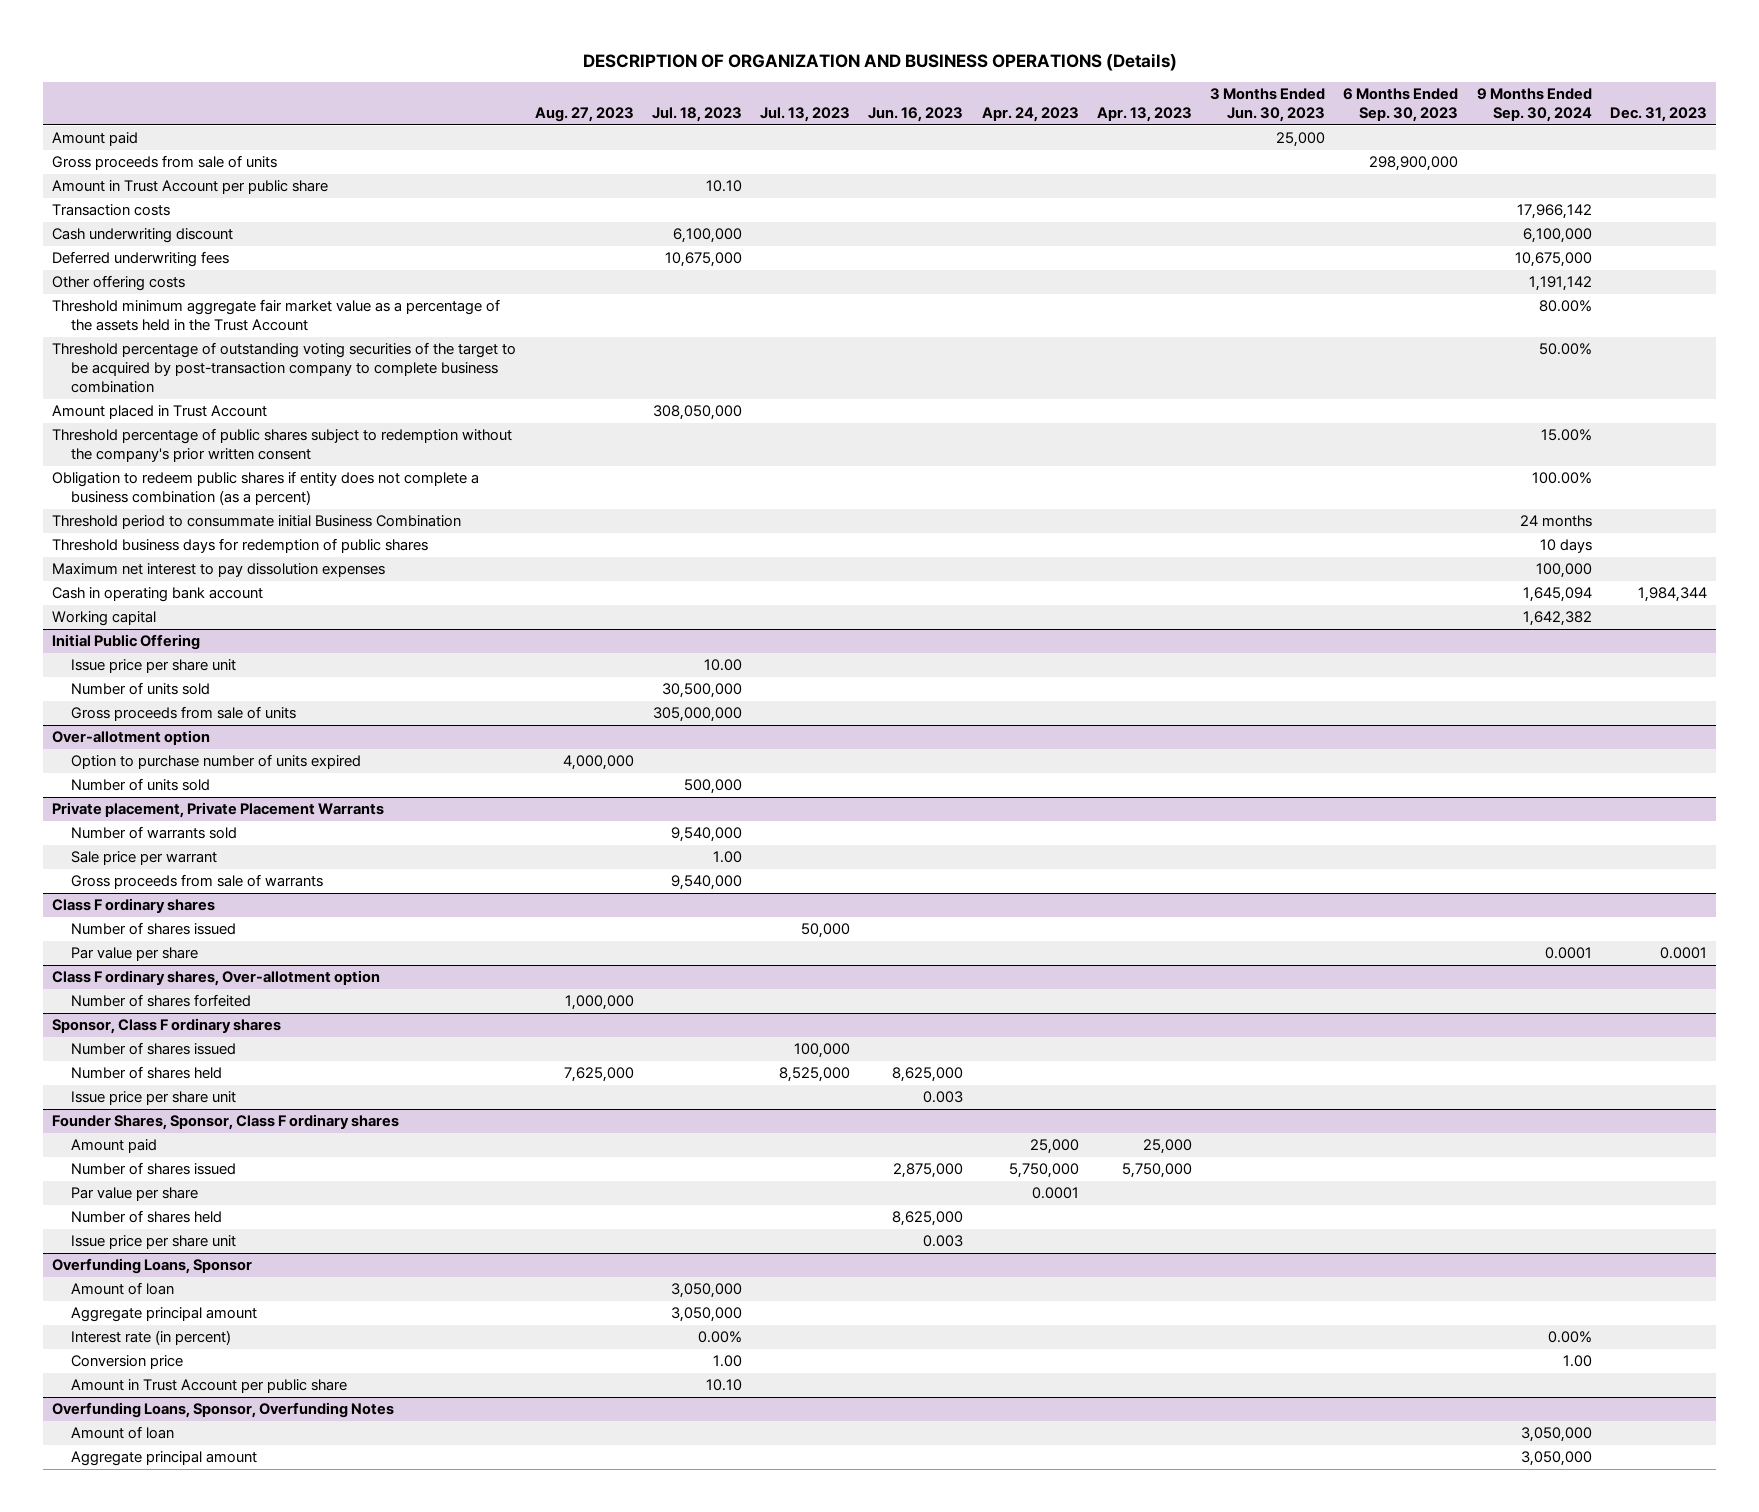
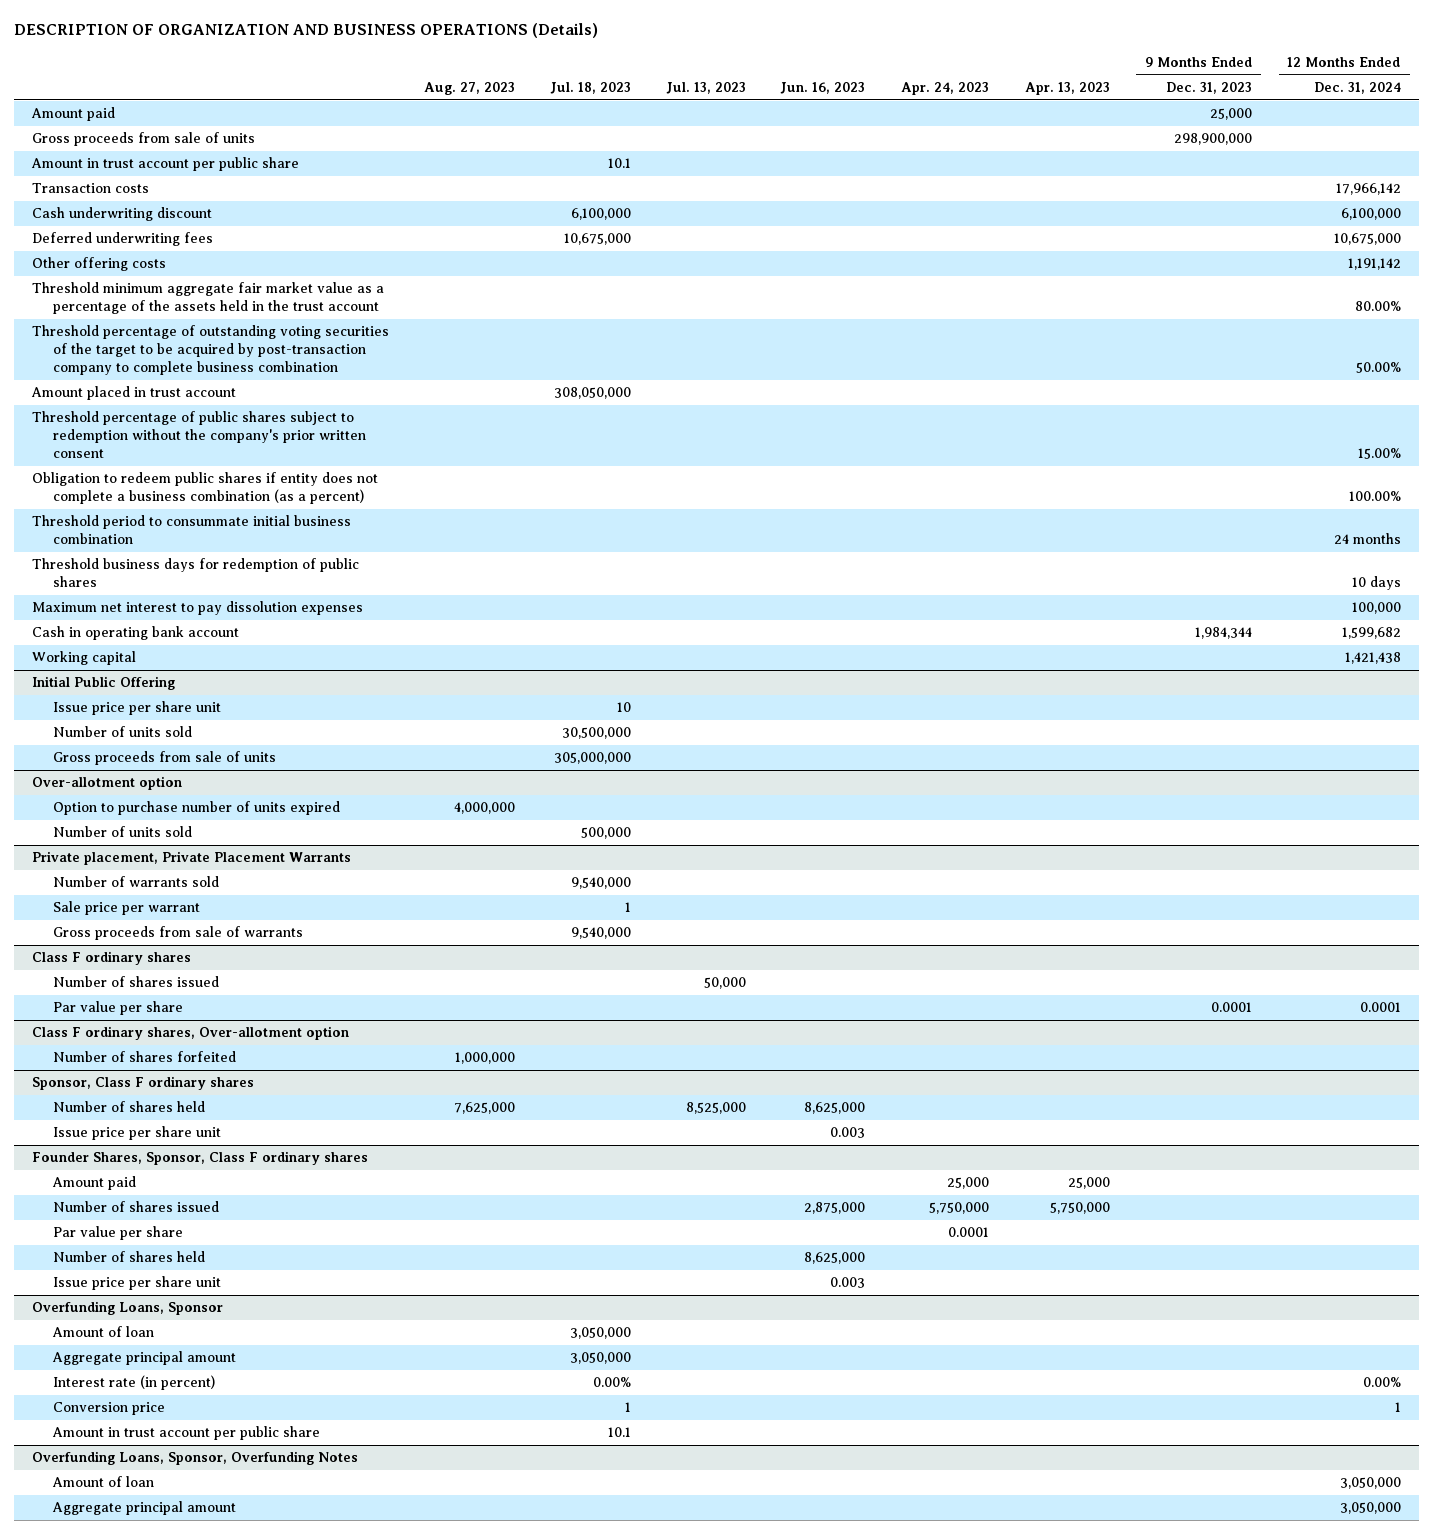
- | Aug. 27, 2023 | Jul. 18, 2023 | Jul. 13, 2023 | Jun. 16, 2023 | Apr. 24, 2023 | Apr. 13, 2023 | 3 Months Ended Jun. 30, 2023 | 6 Months Ended Sep. 30, 2023 | 9 Months Ended Sep. 30, 2024 | Dec. 31, 2023
+ | Aug. 27, 2023 | Jul. 18, 2023 | Jul. 13, 2023 | Jun. 16, 2023 | Apr. 24, 2023 | Apr. 13, 2023 | 9 Months Ended Dec. 31, 2023 | 12 Months Ended Dec. 31, 2024
- Amount in Trust Account per public share | | 10.10 | | | | | | | |
+ Amount in trust account per public share | | 10.1 | | | | | |
- Threshold minimum aggregate fair market value as a percentage of the assets held in the Trust Account | | | | | | | | | 80.00% |
+ Threshold minimum aggregate fair market value as a percentage of the assets held in the trust account | | | | | | | | 80.00%
- Amount placed in Trust Account | | 308,050,000 | | | | | | | |
+ Amount placed in trust account | | 308,050,000 | | | | | |
- Threshold period to consummate initial Business Combination | | | | | | | | | 24 months |
+ Threshold period to consummate initial business combination | | | | | | | | 24 months
@ Initial Public Offering
- Issue price per share unit | | 10.00 | | | | | | | |
+ Issue price per share unit | | 10 | | | | | |
@ Private placement, Private Placement Warrants
- Sale price per warrant | | 1.00 | | | | | | | |
+ Sale price per warrant | | 1 | | | | | |
@ Sponsor, Class F ordinary shares
- Number of shares issued | | | 100,000 | | | | | | |
@ Overfunding Loans, Sponsor
- Conversion price | | 1.00 | | | | | | | 1.00 |
- Amount in Trust Account per public share | | 10.10 | | | | | | | |
+ Conversion price | | 1 | | | | | | 1
+ Amount in trust account per public share | | 10.1 | | | | | |

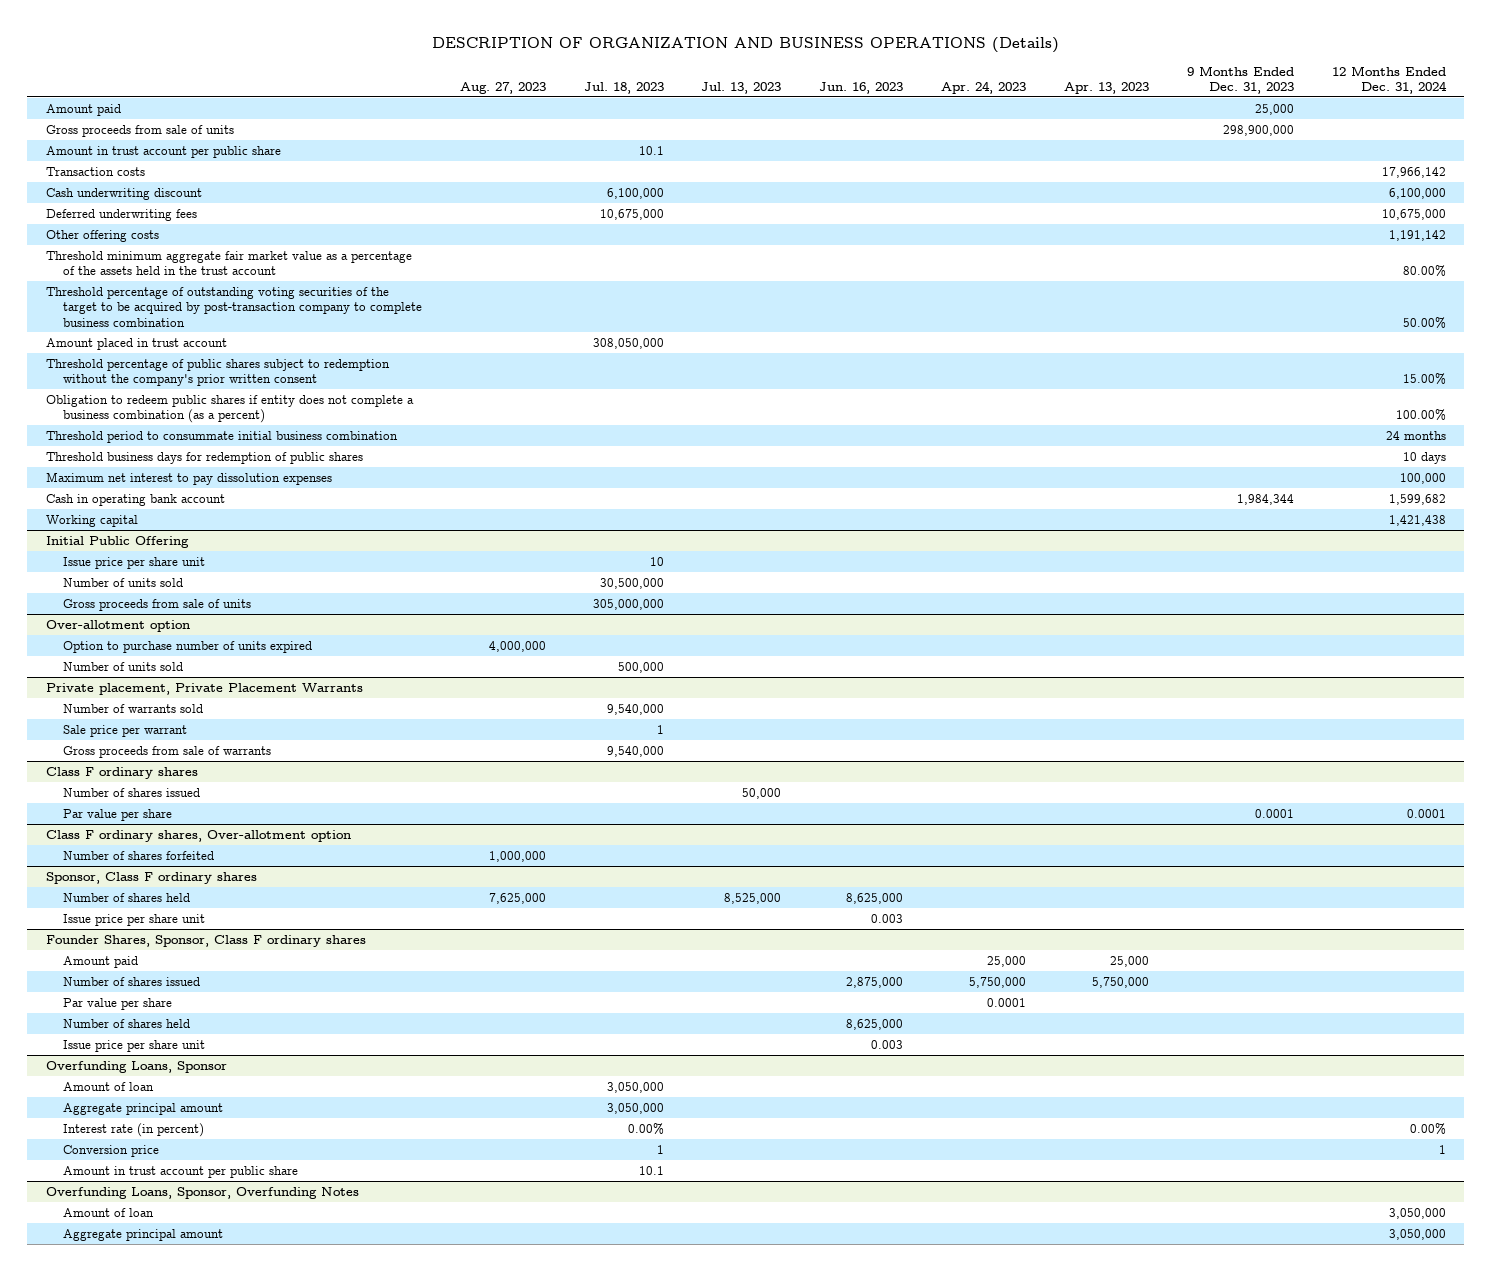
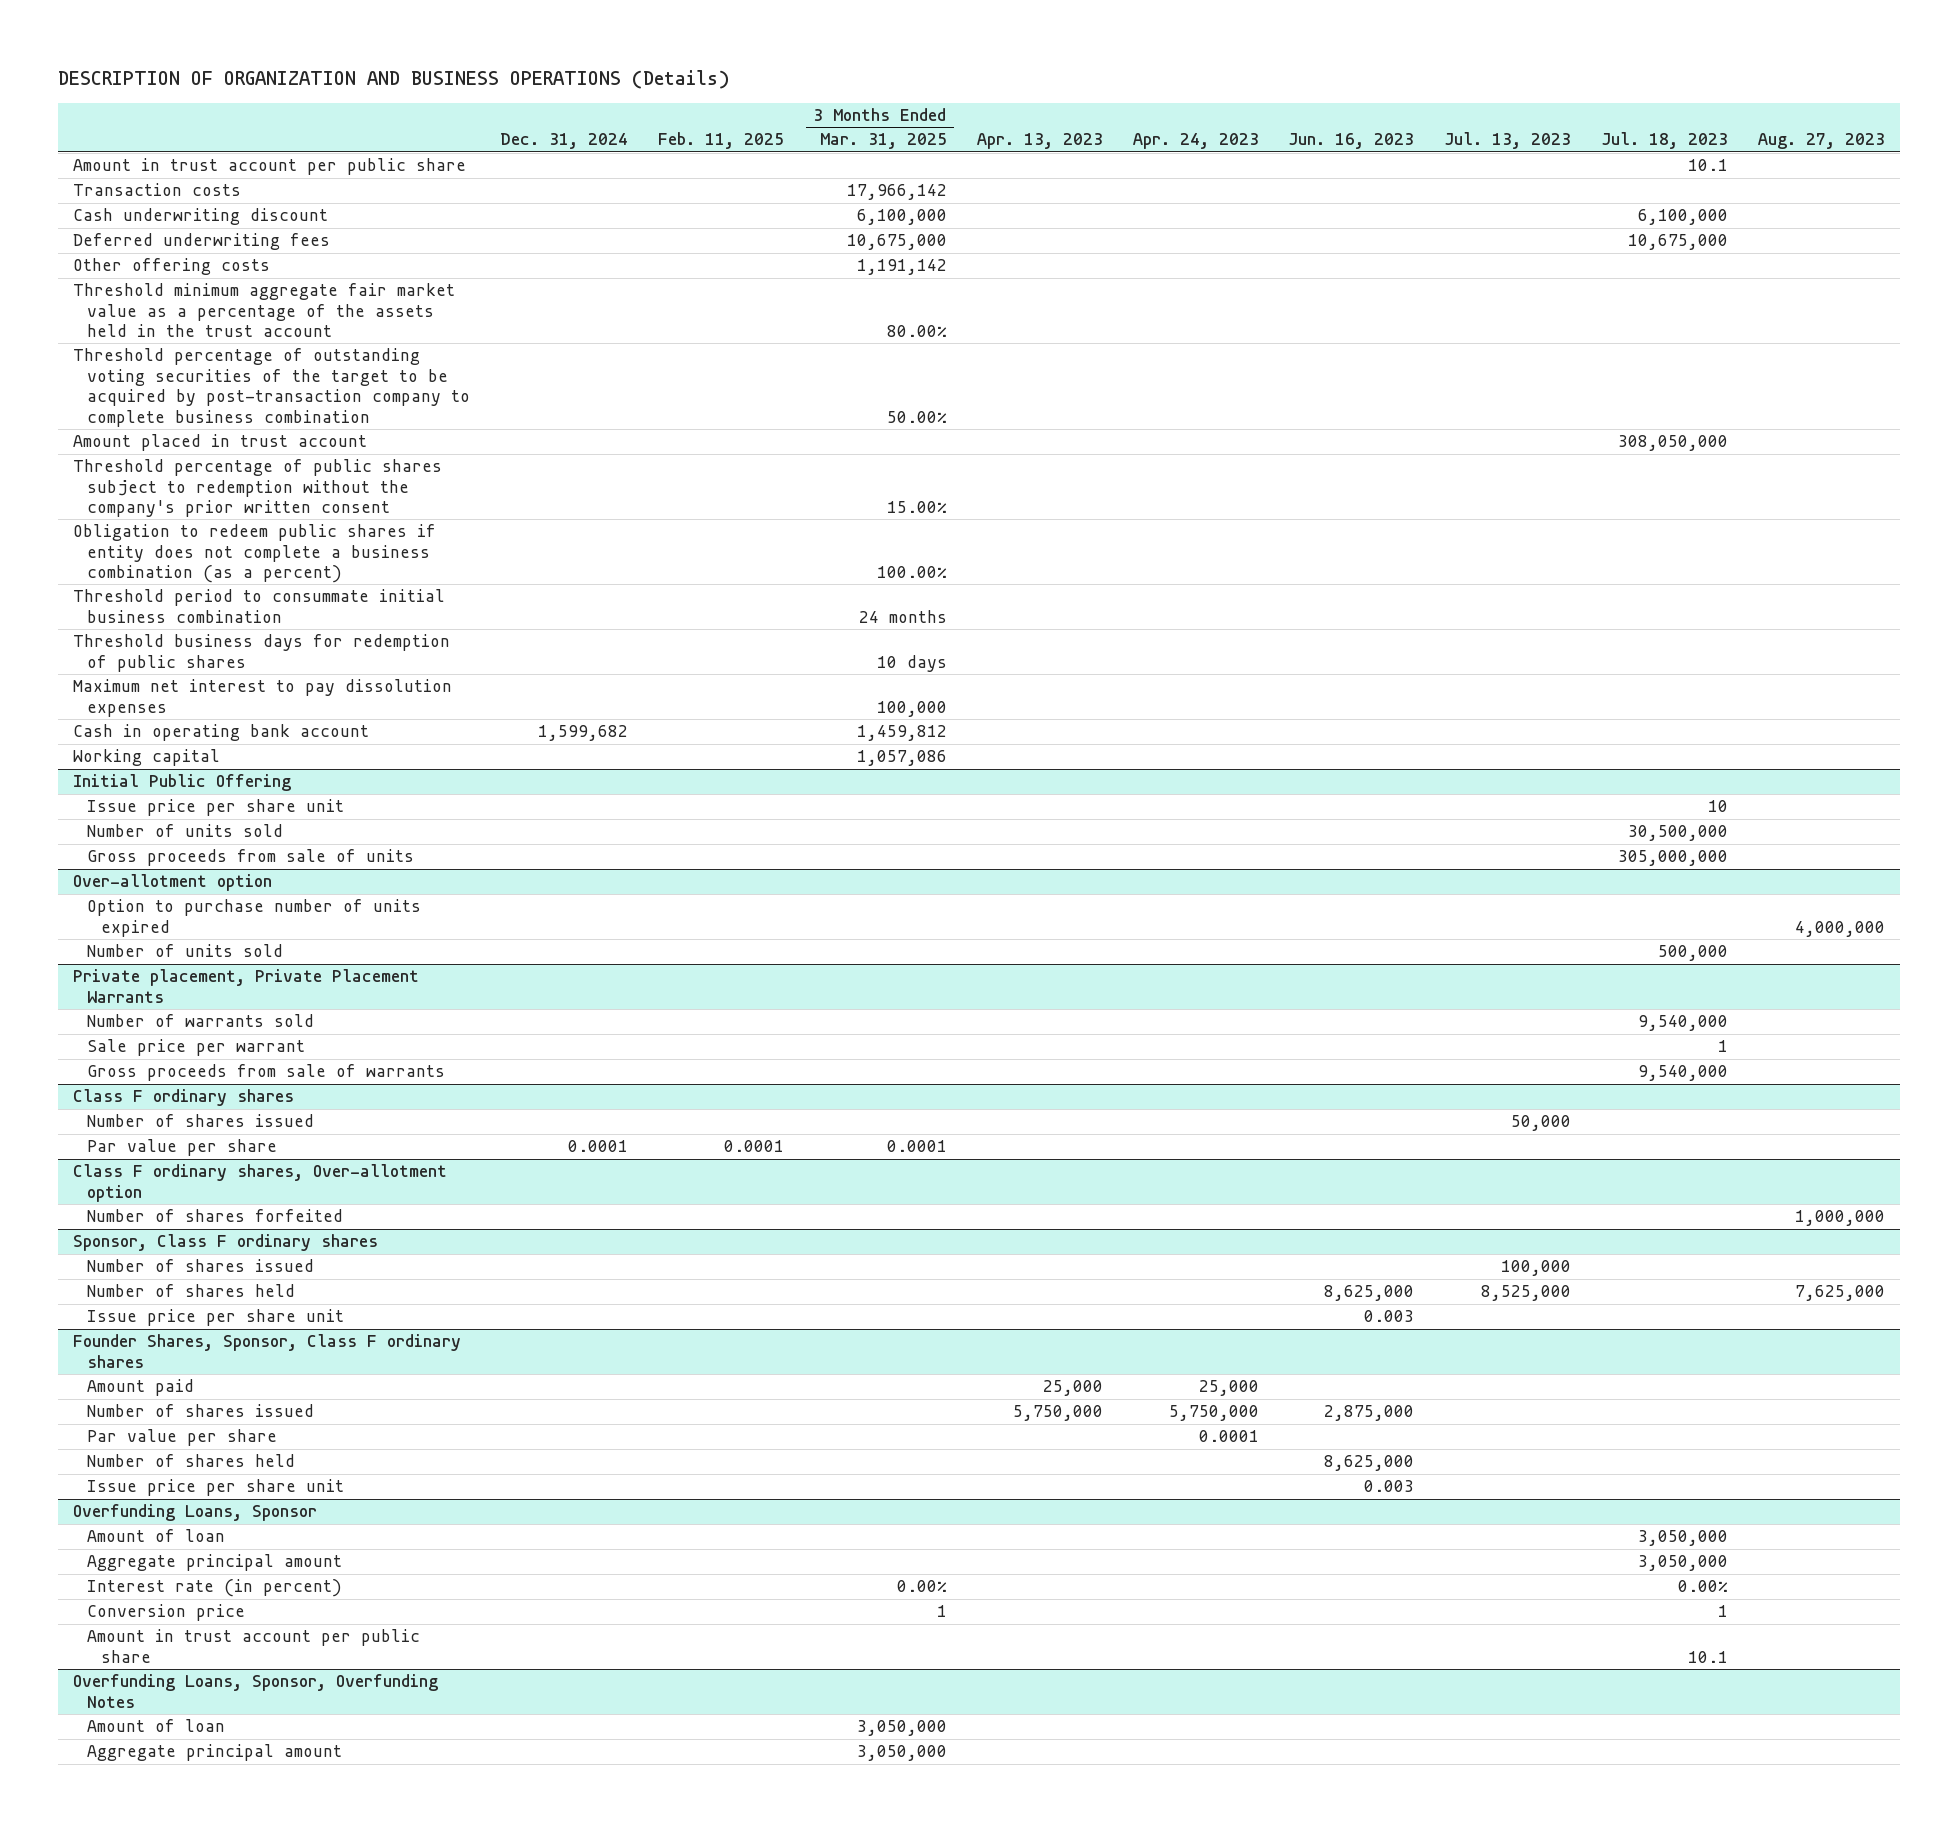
- | Aug. 27, 2023 | Jul. 18, 2023 | Jul. 13, 2023 | Jun. 16, 2023 | Apr. 24, 2023 | Apr. 13, 2023 | 9 Months Ended Dec. 31, 2023 | 12 Months Ended Dec. 31, 2024
+ | Dec. 31, 2024 | Feb. 11, 2025 | 3 Months Ended Mar. 31, 2025 | Apr. 13, 2023 | Apr. 24, 2023 | Jun. 16, 2023 | Jul. 13, 2023 | Jul. 18, 2023 | Aug. 27, 2023
- Amount paid | | | | | | | 25,000 |
- Gross proceeds from sale of units | | | | | | | 298,900,000 |
@ Sponsor, Class F ordinary shares
+ Number of shares issued | | | | | | | 100,000 | |

